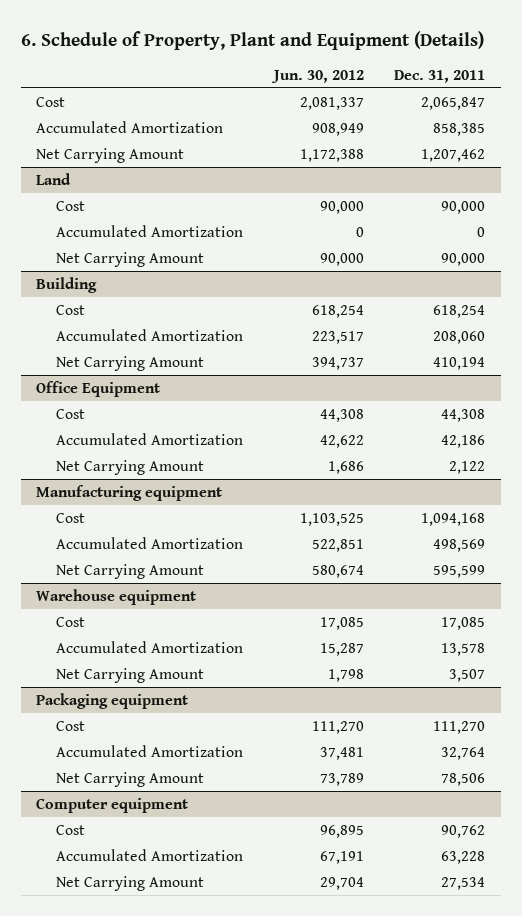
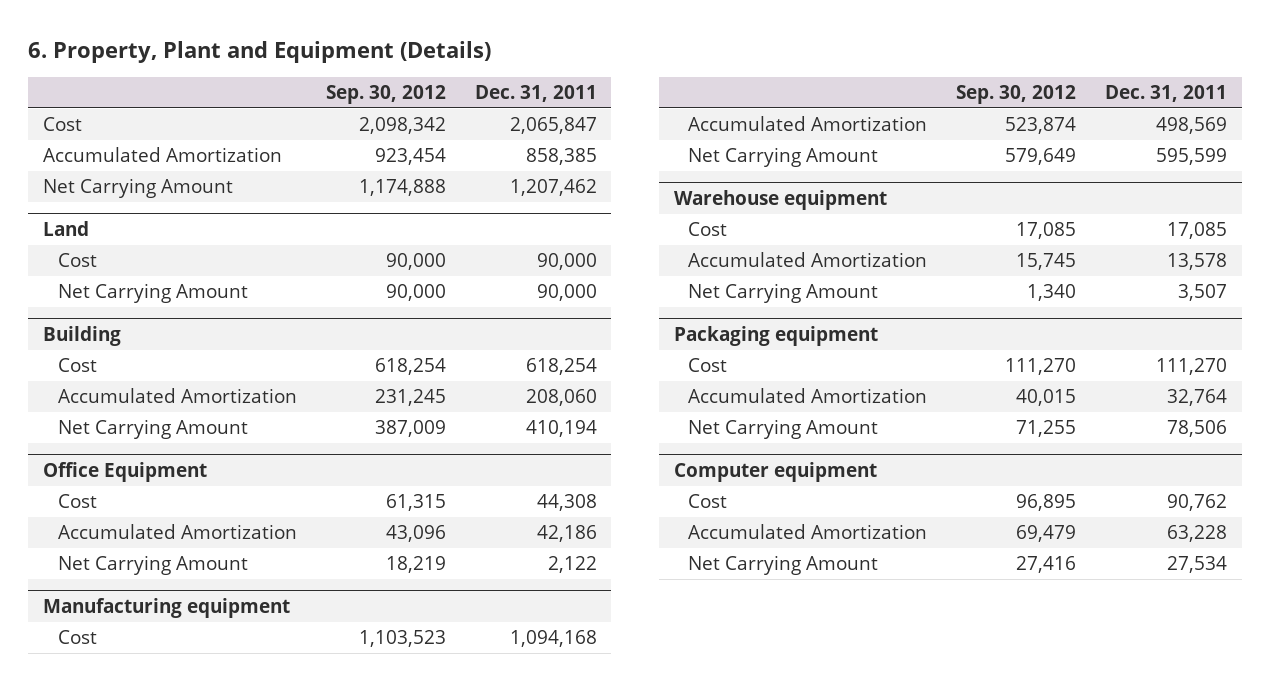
- 6. Schedule of Property, Plant and Equipment (Details)
+ 6. Property, Plant and Equipment (Details)
- | Jun. 30, 2012 | Dec. 31, 2011
+ | Sep. 30, 2012 | Dec. 31, 2011
@ Land
- Accumulated Amortization | 0 | 0

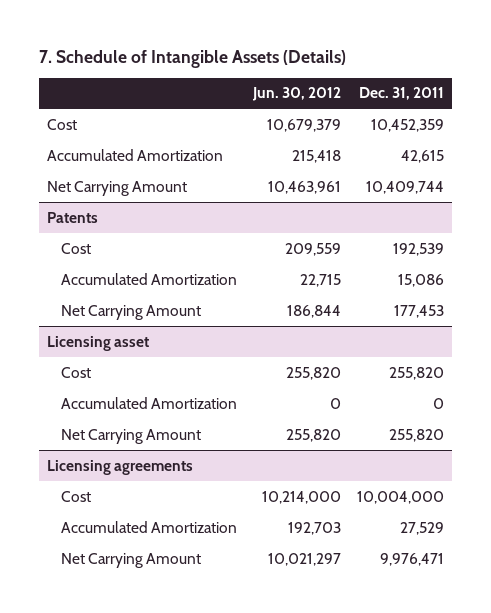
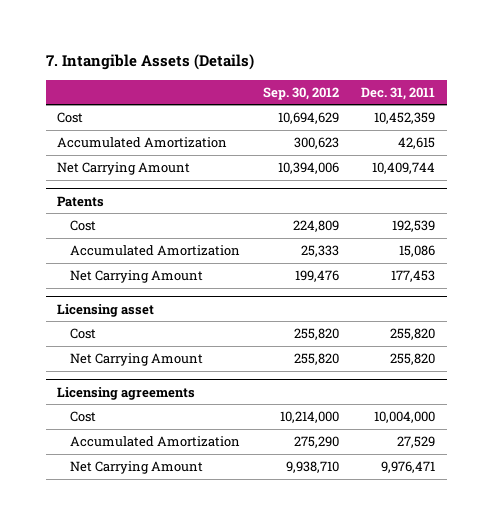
- 7. Schedule of Intangible Assets (Details)
+ 7. Intangible Assets (Details)
- | Jun. 30, 2012 | Dec. 31, 2011
+ | Sep. 30, 2012 | Dec. 31, 2011
@ Licensing asset
- Accumulated Amortization | 0 | 0

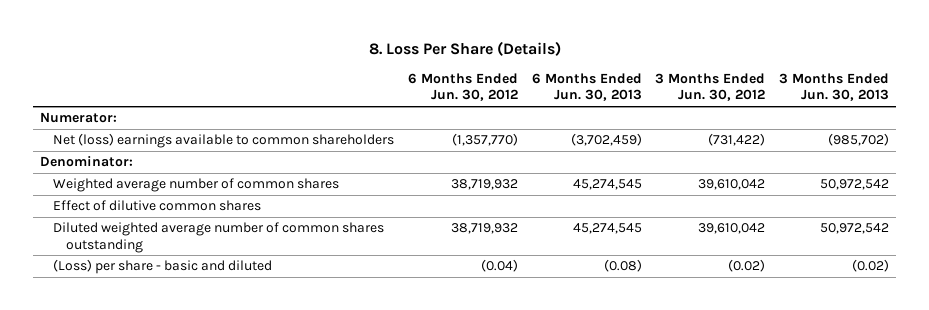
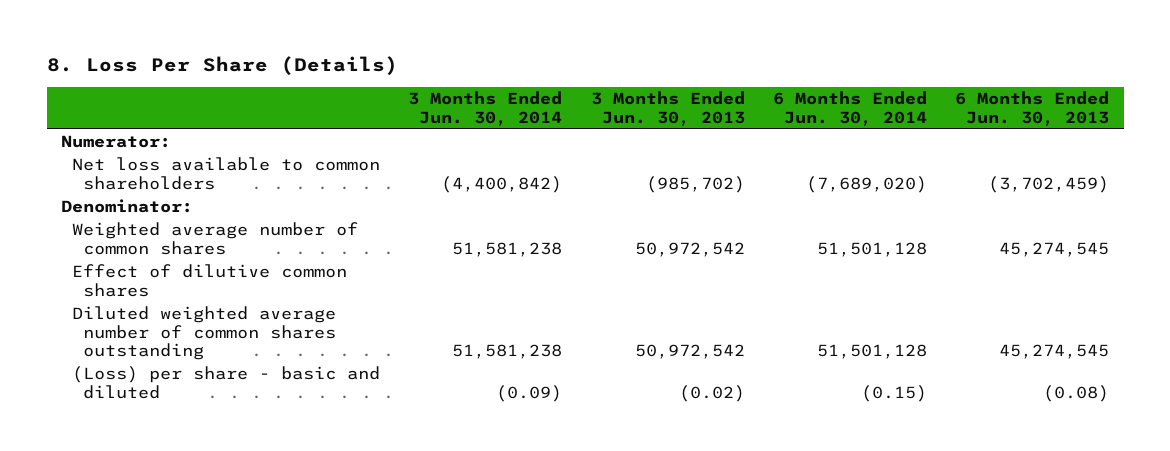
- | 6 Months Ended Jun. 30, 2012 | 6 Months Ended Jun. 30, 2013 | 3 Months Ended Jun. 30, 2012 | 3 Months Ended Jun. 30, 2013
+ | 3 Months Ended Jun. 30, 2014 | 3 Months Ended Jun. 30, 2013 | 6 Months Ended Jun. 30, 2014 | 6 Months Ended Jun. 30, 2013
- Net (loss) earnings available to common shareholders | (1,357,770) | (3,702,459) | (731,422) | (985,702)
+ Net loss available to common shareholders | (4,400,842) | (985,702) | (7,689,020) | (3,702,459)

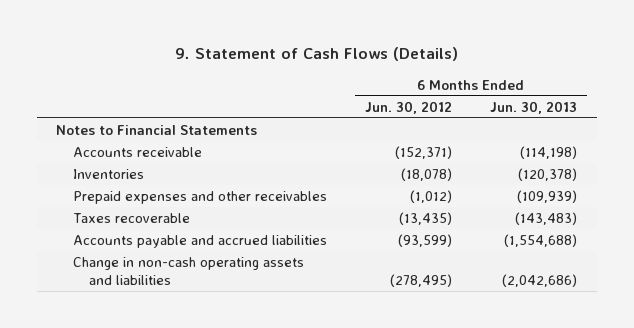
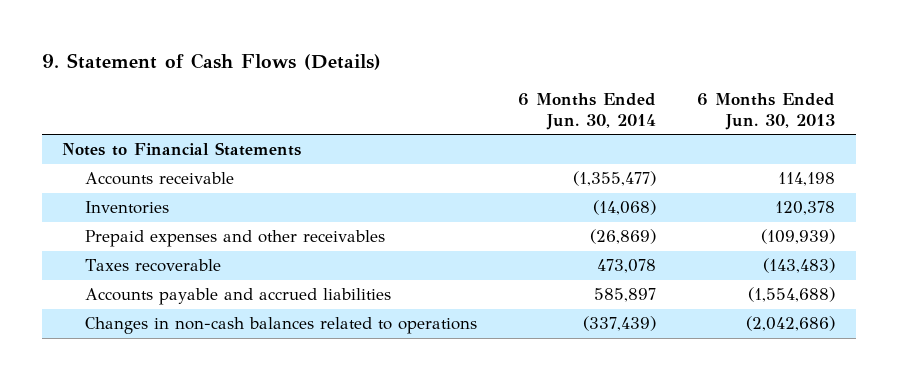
- | 6 Months Ended Jun. 30, 2012 | 6 Months Ended Jun. 30, 2013
+ | 6 Months Ended Jun. 30, 2014 | 6 Months Ended Jun. 30, 2013
- Accounts receivable | (152,371) | (114,198)
- Inventories | (18,078) | (120,378)
+ Accounts receivable | (1,355,477) | 114,198
+ Inventories | (14,068) | 120,378
- Change in non-cash operating assets and liabilities | (278,495) | (2,042,686)
+ Changes in non-cash balances related to operations | (337,439) | (2,042,686)

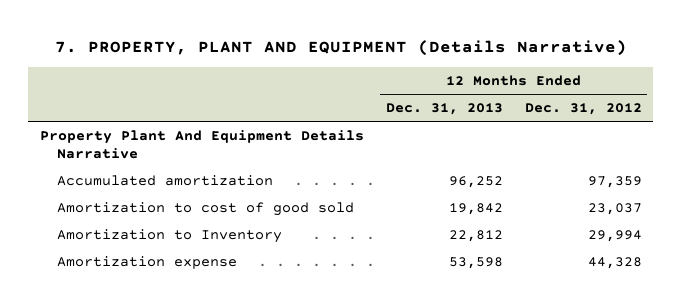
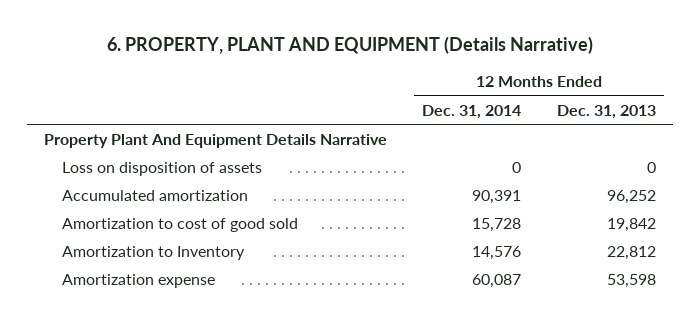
- 7. PROPERTY, PLANT AND EQUIPMENT (Details Narrative)
+ 6. PROPERTY, PLANT AND EQUIPMENT (Details Narrative)
- | 12 Months Ended Dec. 31, 2013 | 12 Months Ended Dec. 31, 2012
+ | 12 Months Ended Dec. 31, 2014 | 12 Months Ended Dec. 31, 2013
+ Loss on disposition of assets | 0 | 0

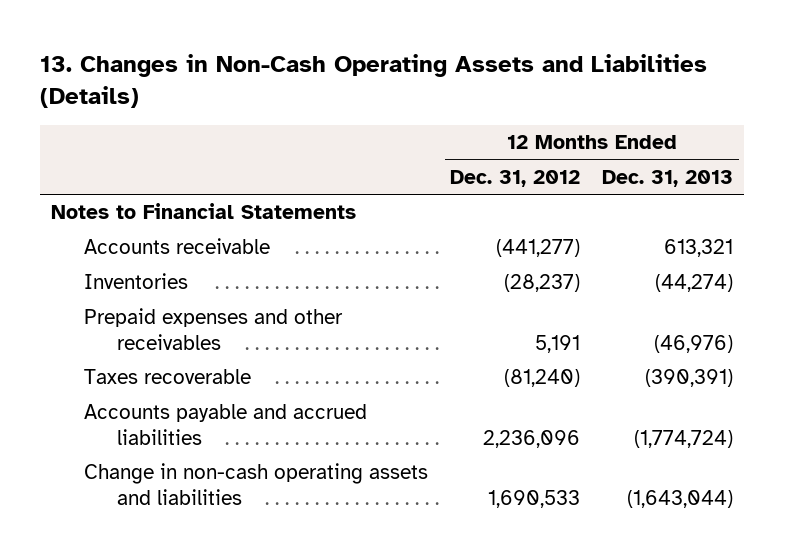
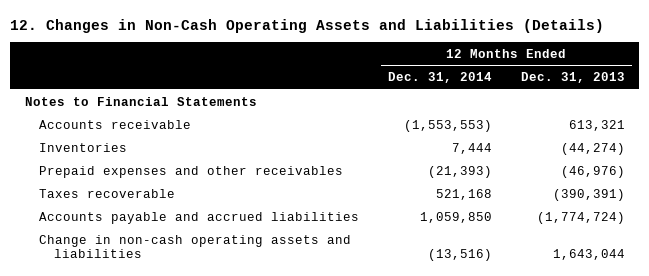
- 13. Changes in Non-Cash Operating Assets and Liabilities (Details)
+ 12. Changes in Non-Cash Operating Assets and Liabilities (Details)
- | 12 Months Ended Dec. 31, 2012 | 12 Months Ended Dec. 31, 2013
+ | 12 Months Ended Dec. 31, 2014 | 12 Months Ended Dec. 31, 2013
- Change in non-cash operating assets and liabilities | 1,690,533 | (1,643,044)
+ Change in non-cash operating assets and liabilities | (13,516) | 1,643,044

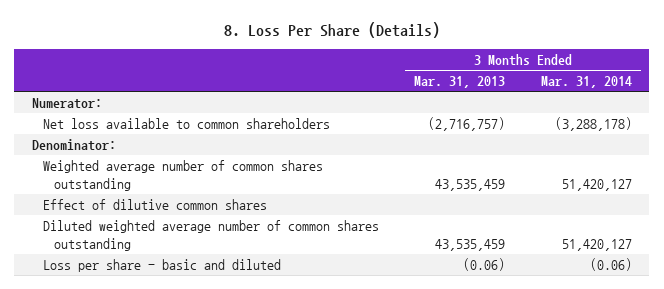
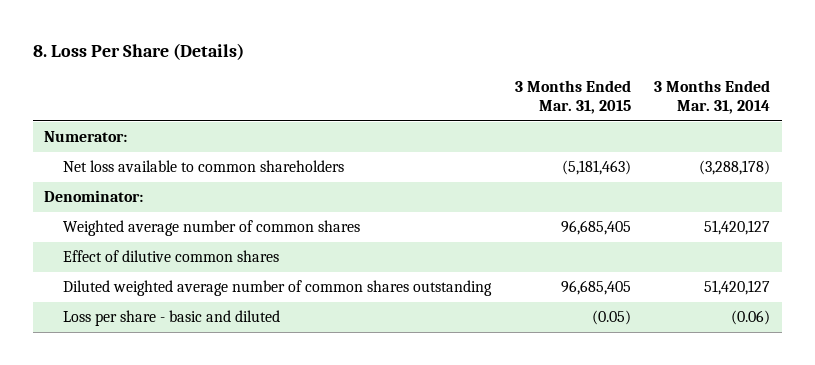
- | 3 Months Ended Mar. 31, 2013 | 3 Months Ended Mar. 31, 2014
+ | 3 Months Ended Mar. 31, 2015 | 3 Months Ended Mar. 31, 2014
- Weighted average number of common shares outstanding | 43,535,459 | 51,420,127
+ Weighted average number of common shares | 96,685,405 | 51,420,127

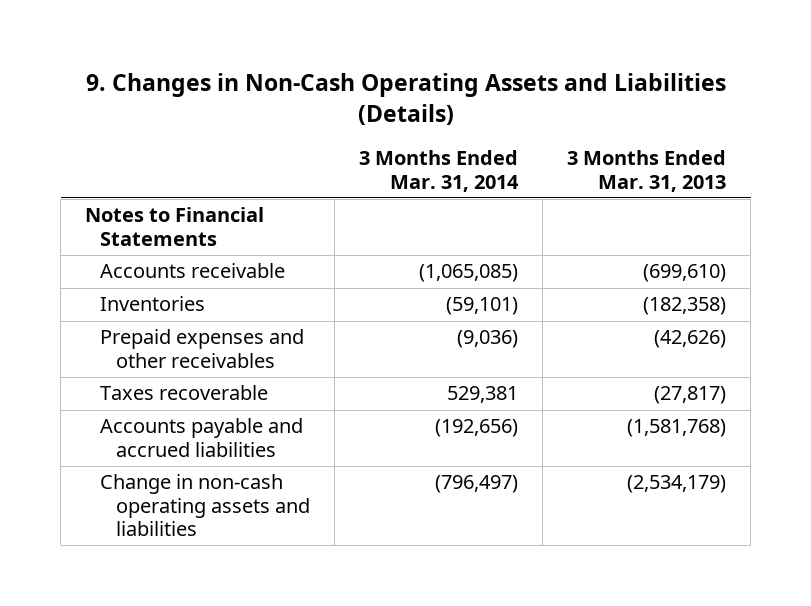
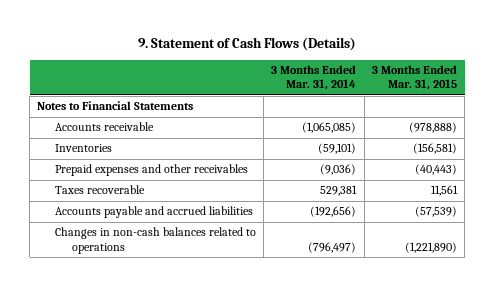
- 9. Changes in Non-Cash Operating Assets and Liabilities (Details)
+ 9. Statement of Cash Flows (Details)
- | 3 Months Ended Mar. 31, 2014 | 3 Months Ended Mar. 31, 2013
+ | 3 Months Ended Mar. 31, 2014 | 3 Months Ended Mar. 31, 2015
- Change in non-cash operating assets and liabilities | (796,497) | (2,534,179)
+ Changes in non-cash balances related to operations | (796,497) | (1,221,890)

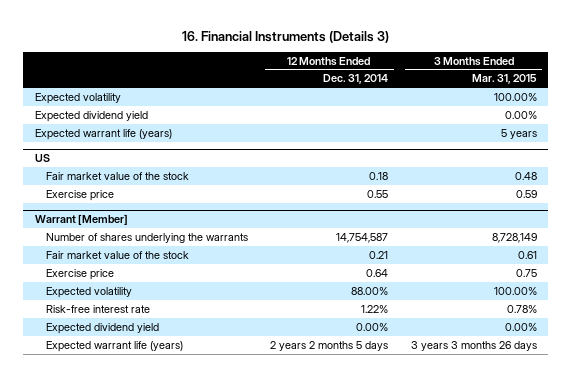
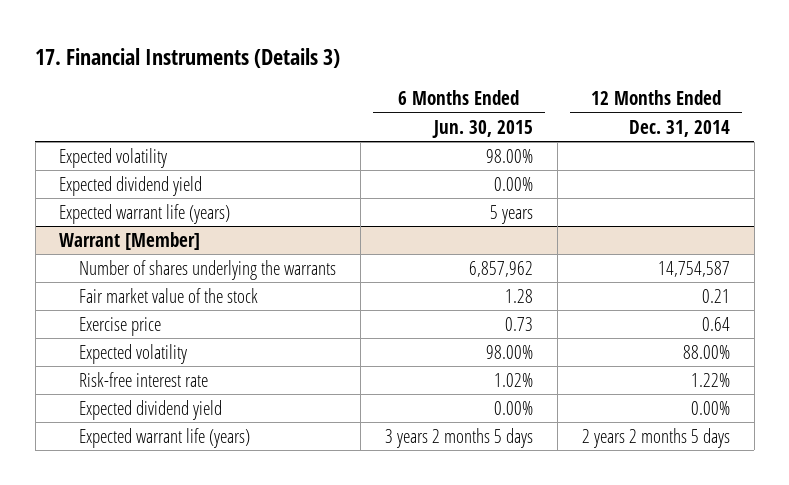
- 16. Financial Instruments (Details 3)
+ 17. Financial Instruments (Details 3)
- | 12 Months Ended Dec. 31, 2014 | 3 Months Ended Mar. 31, 2015
+ | 6 Months Ended Jun. 30, 2015 | 12 Months Ended Dec. 31, 2014
- US
- Fair market value of the stock | 0.18 | 0.48
- Exercise price | 0.55 | 0.59

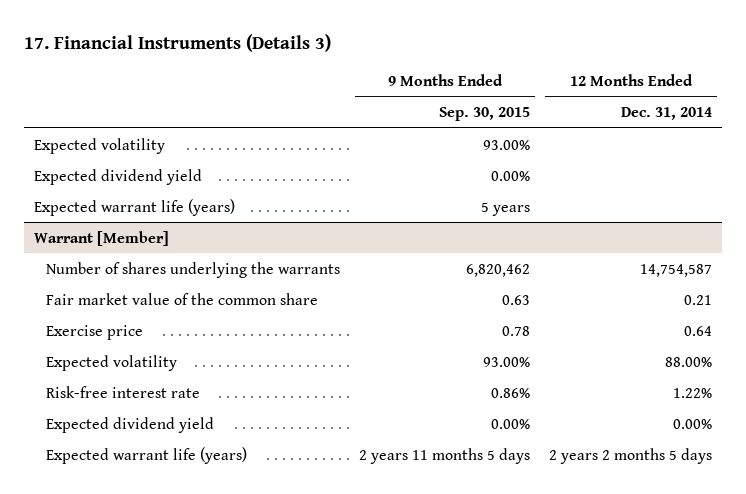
- | 6 Months Ended Jun. 30, 2015 | 12 Months Ended Dec. 31, 2014
+ | 9 Months Ended Sep. 30, 2015 | 12 Months Ended Dec. 31, 2014
@ Warrant [Member]
- Fair market value of the stock | 1.28 | 0.21
+ Fair market value of the common share | 0.63 | 0.21

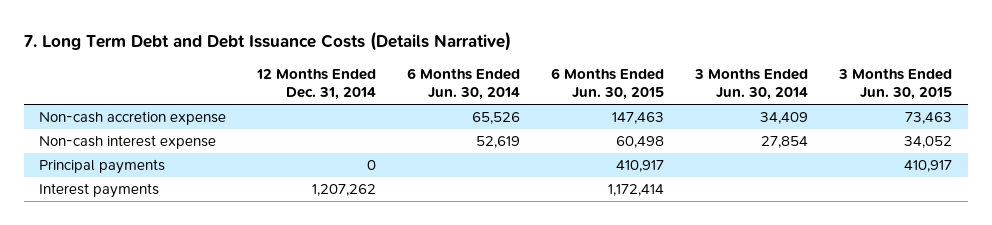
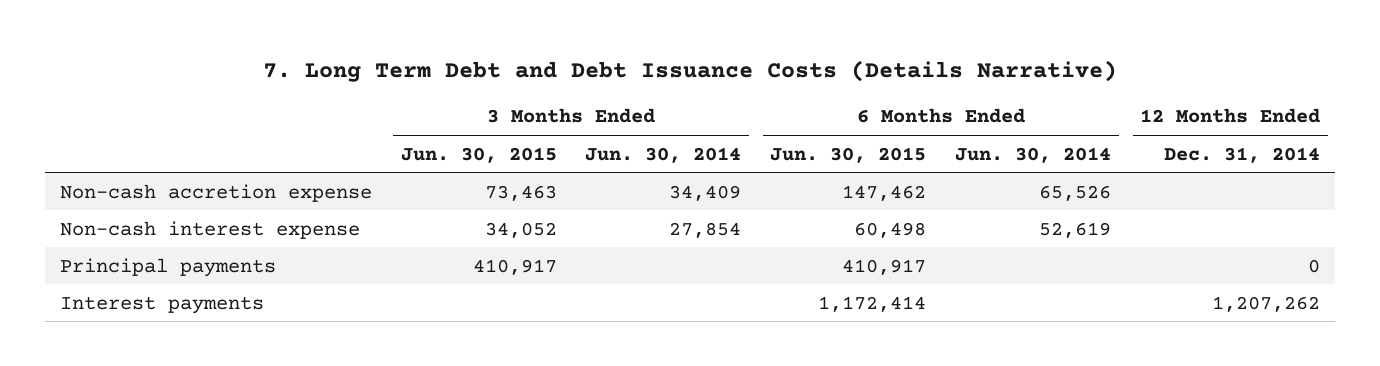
- | 12 Months Ended Dec. 31, 2014 | 6 Months Ended Jun. 30, 2014 | 6 Months Ended Jun. 30, 2015 | 3 Months Ended Jun. 30, 2014 | 3 Months Ended Jun. 30, 2015
+ | 3 Months Ended Jun. 30, 2015 | 3 Months Ended Jun. 30, 2014 | 6 Months Ended Jun. 30, 2015 | 6 Months Ended Jun. 30, 2014 | 12 Months Ended Dec. 31, 2014
- Non-cash accretion expense | | 65,526 | 147,463 | 34,409 | 73,463
+ Non-cash accretion expense | 73,463 | 34,409 | 147,462 | 65,526 |

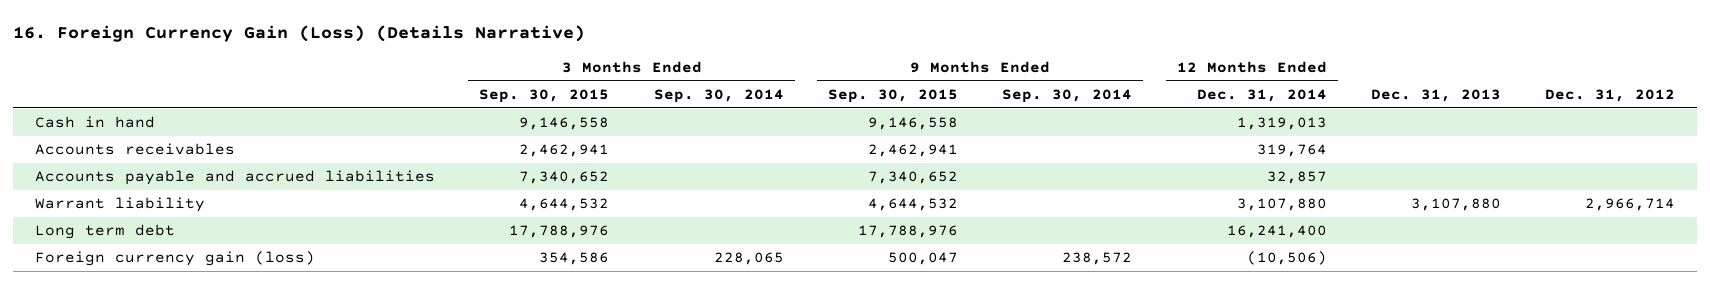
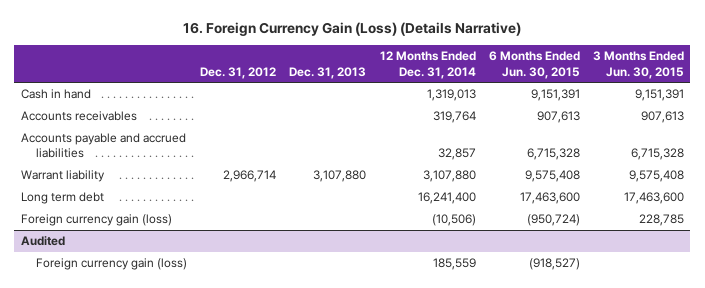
- | 3 Months Ended Sep. 30, 2015 | 3 Months Ended Sep. 30, 2014 | 9 Months Ended Sep. 30, 2015 | 9 Months Ended Sep. 30, 2014 | 12 Months Ended Dec. 31, 2014 | Dec. 31, 2013 | Dec. 31, 2012
+ | Dec. 31, 2012 | Dec. 31, 2013 | 12 Months Ended Dec. 31, 2014 | 6 Months Ended Jun. 30, 2015 | 3 Months Ended Jun. 30, 2015
+ Audited
+ Foreign currency gain (loss) | | | 185,559 | (918,527) |

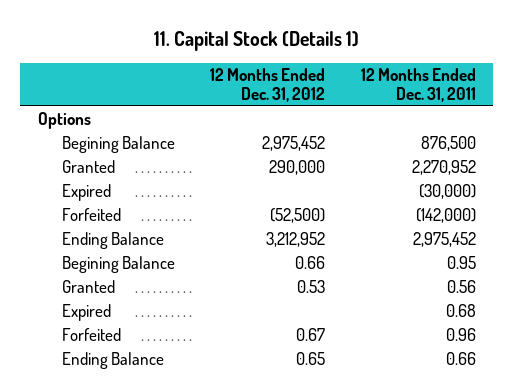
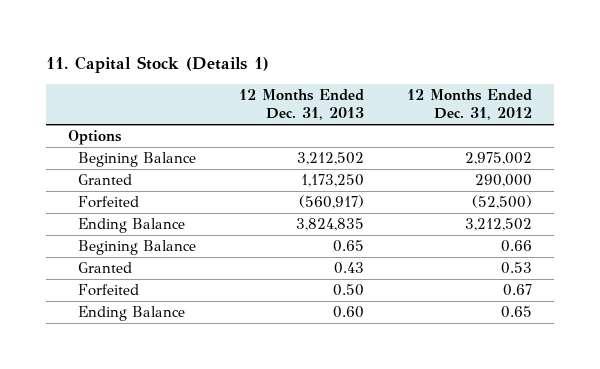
- | 12 Months Ended Dec. 31, 2012 | 12 Months Ended Dec. 31, 2011
+ | 12 Months Ended Dec. 31, 2013 | 12 Months Ended Dec. 31, 2012
- Begining Balance | 2,975,452 | 876,500
+ Begining Balance | 3,212,502 | 2,975,002
- Expired | | (30,000)
- Ending Balance | 3,212,952 | 2,975,452
+ Ending Balance | 3,824,835 | 3,212,502
- Expired | | 0.68

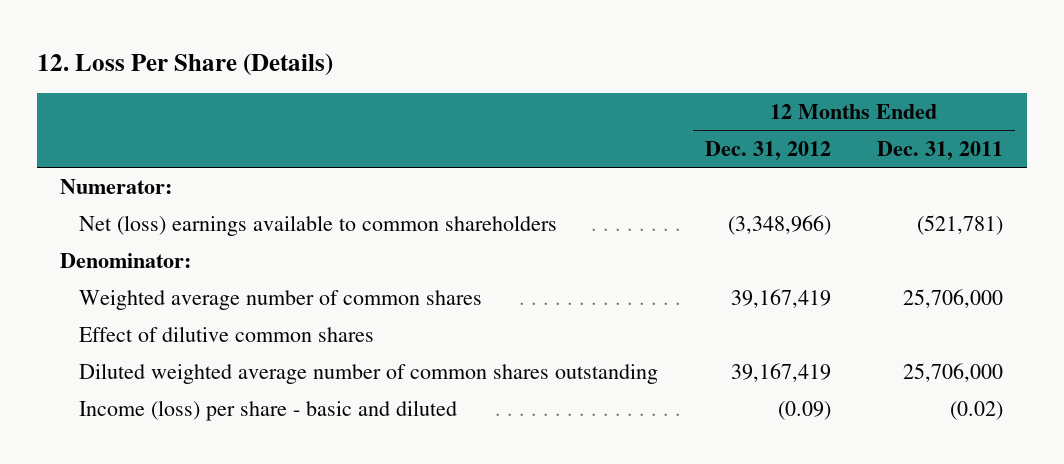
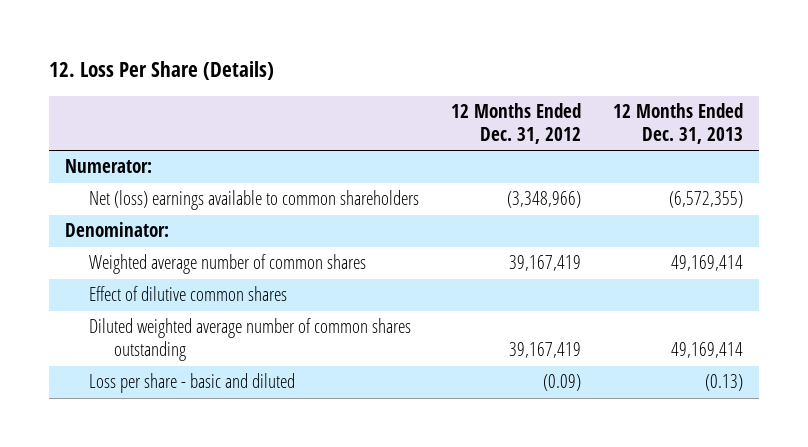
- | 12 Months Ended Dec. 31, 2012 | 12 Months Ended Dec. 31, 2011
+ | 12 Months Ended Dec. 31, 2012 | 12 Months Ended Dec. 31, 2013
- Income (loss) per share - basic and diluted | (0.09) | (0.02)
+ Loss per share - basic and diluted | (0.09) | (0.13)

